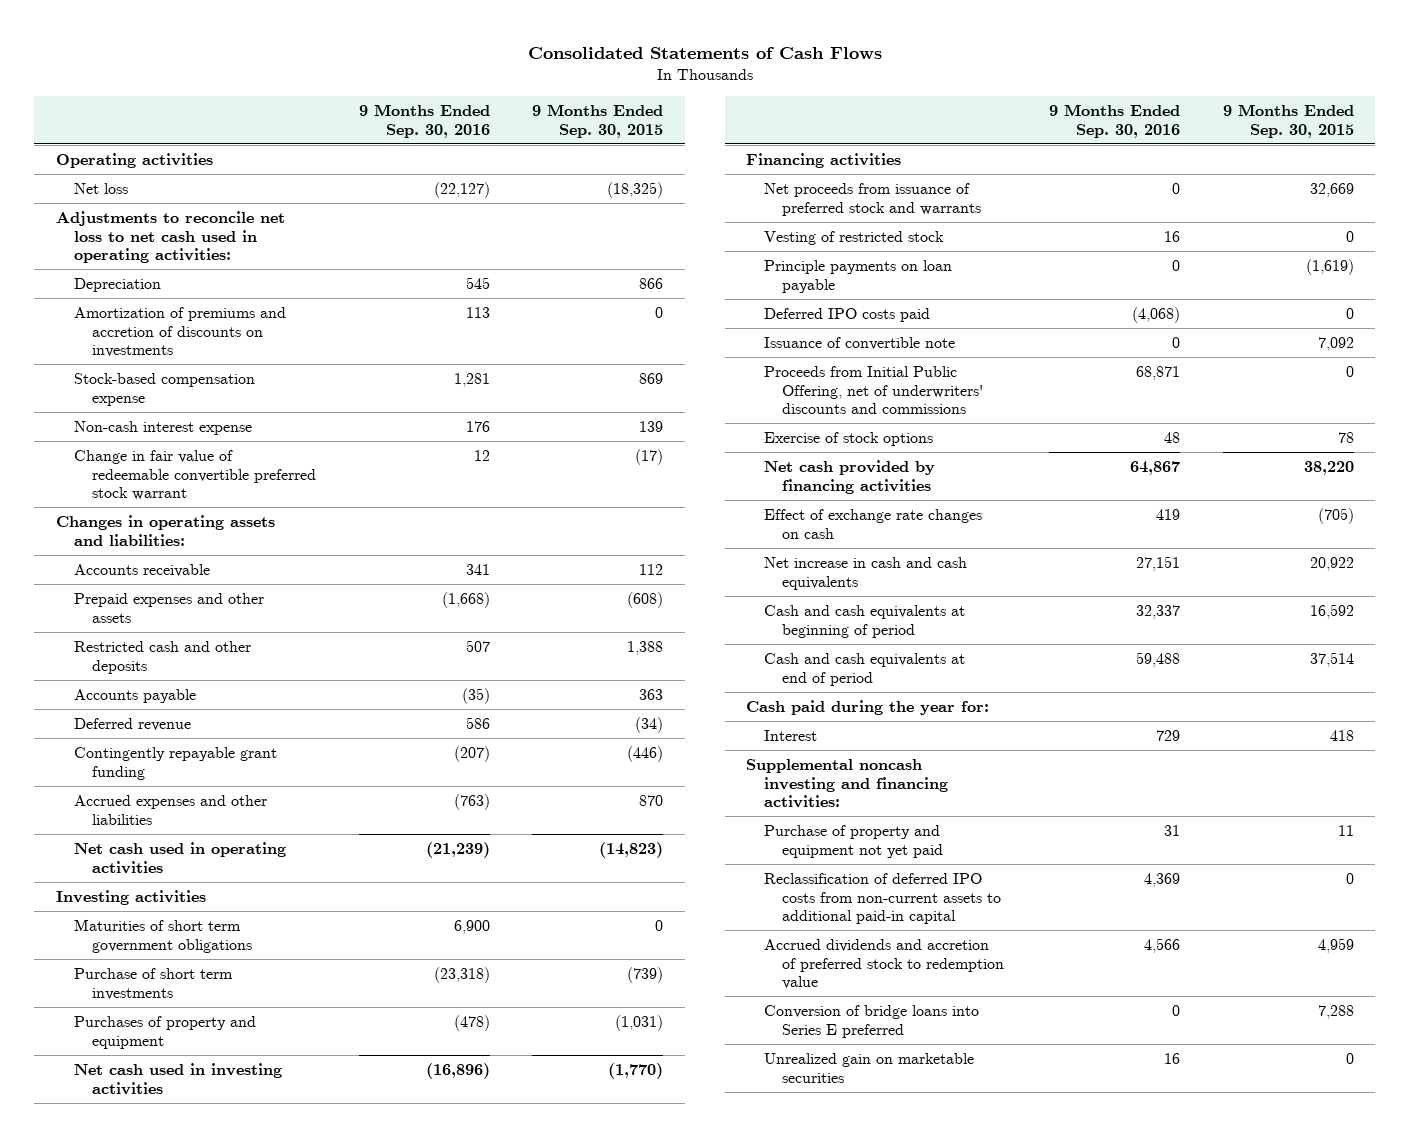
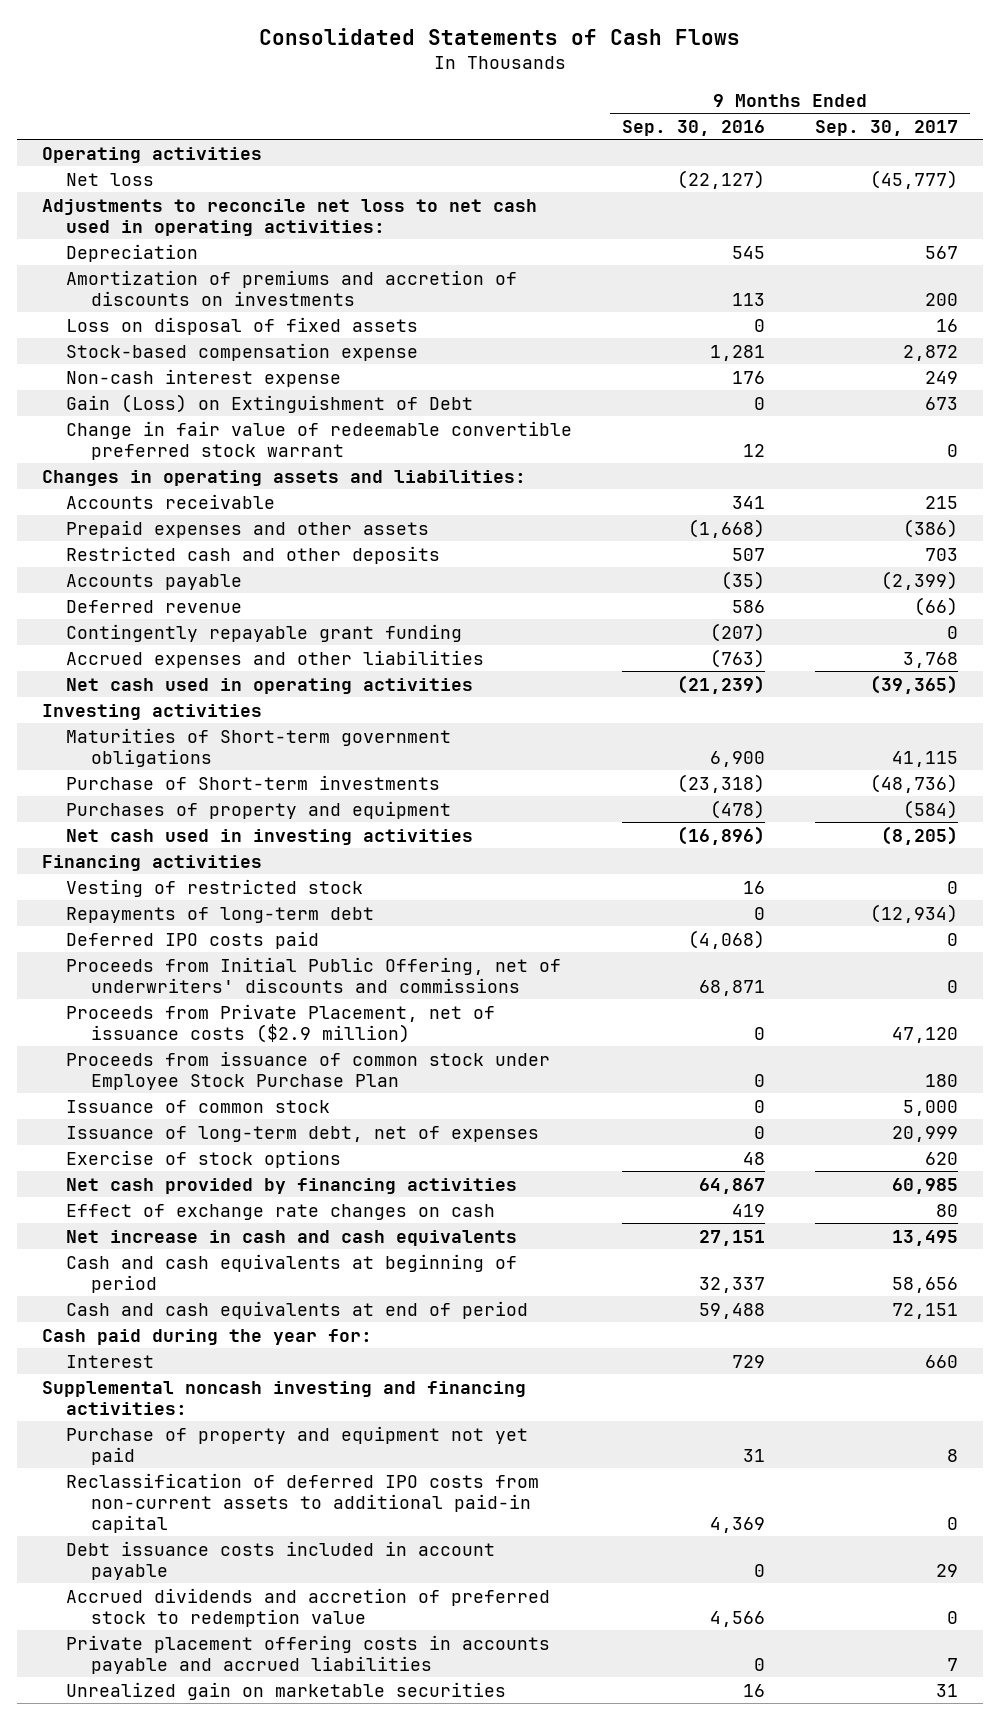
- | 9 Months Ended Sep. 30, 2016 | 9 Months Ended Sep. 30, 2015
+ | 9 Months Ended Sep. 30, 2016 | 9 Months Ended Sep. 30, 2017
+ Loss on disposal of fixed assets | 0 | 16
+ Gain (Loss) on Extinguishment of Debt | 0 | 673
- Maturities of short term government obligations | 6,900 | 0
- Purchase of short term investments | (23,318) | (739)
+ Maturities of Short-term government obligations | 6,900 | 41,115
+ Purchase of Short-term investments | (23,318) | (48,736)
- Net proceeds from issuance of preferred stock and warrants | 0 | 32,669
- Principle payments on loan payable | 0 | (1,619)
+ Repayments of long-term debt | 0 | (12,934)
- Issuance of convertible note | 0 | 7,092
+ Proceeds from Private Placement, net of issuance costs ($2.9 million) | 0 | 47,120
+ Proceeds from issuance of common stock under Employee Stock Purchase Plan | 0 | 180
+ Issuance of common stock | 0 | 5,000
+ Issuance of long-term debt, net of expenses | 0 | 20,999
+ Debt issuance costs included in account payable | 0 | 29
- Conversion of bridge loans into Series E preferred | 0 | 7,288
+ Private placement offering costs in accounts payable and accrued liabilities | 0 | 7

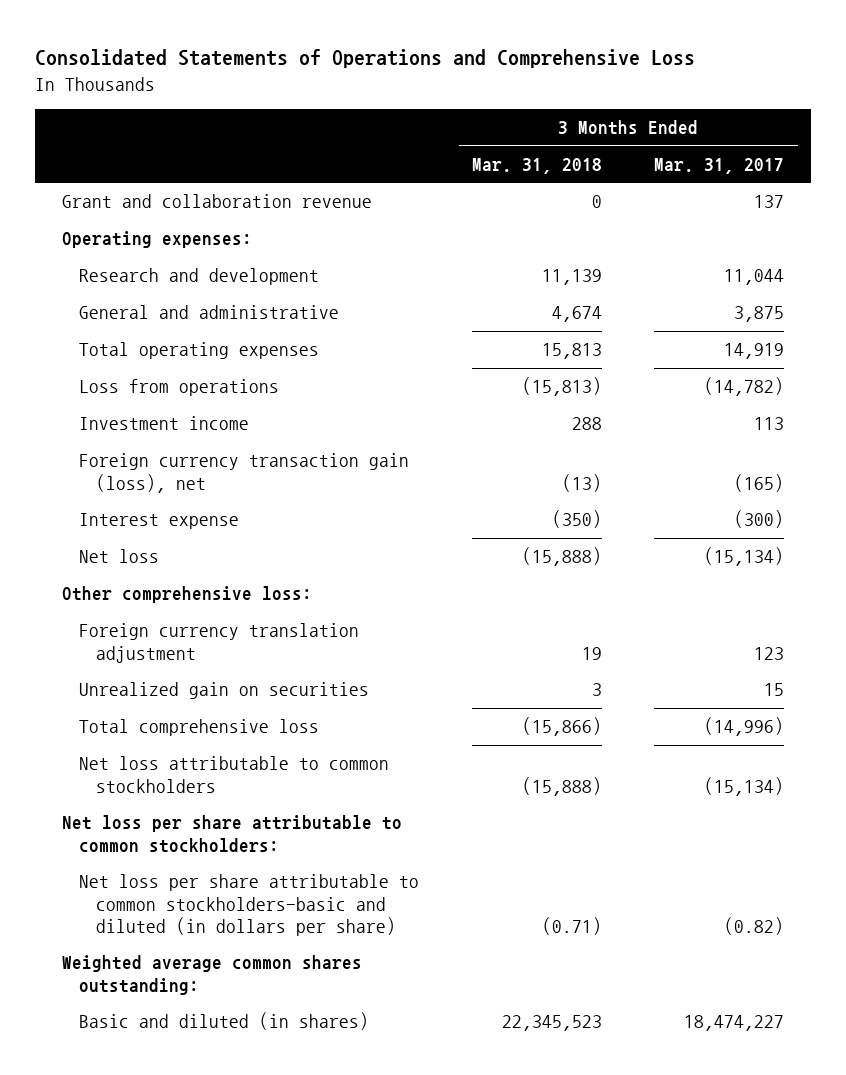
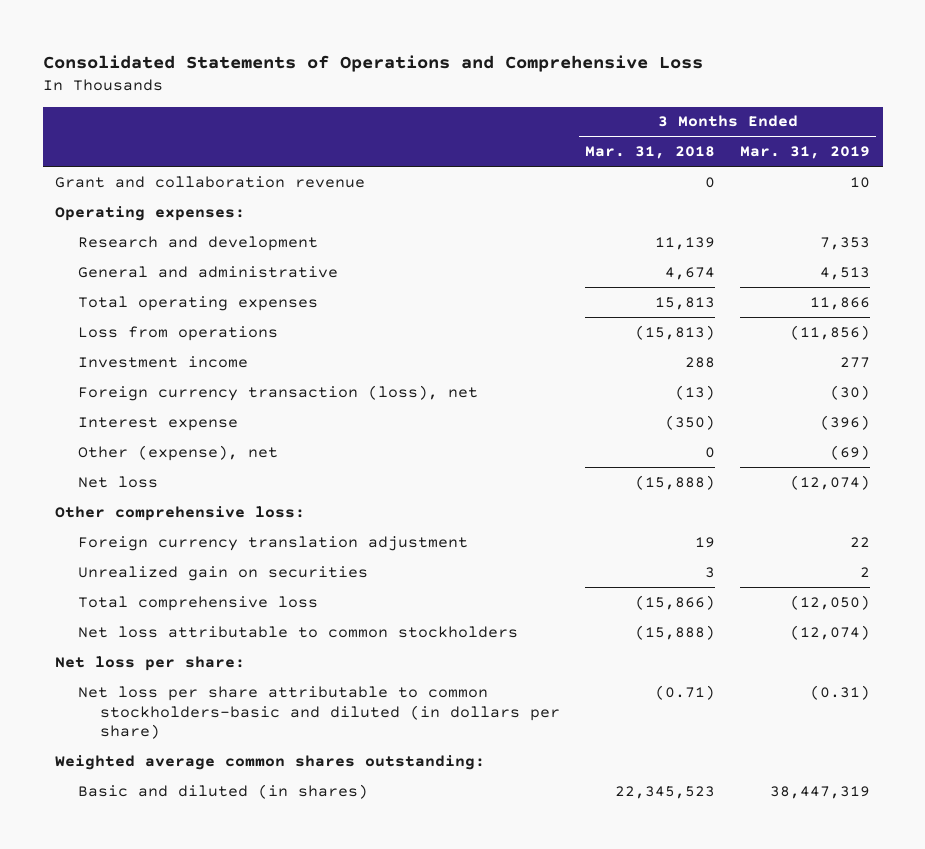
- | 3 Months Ended Mar. 31, 2018 | 3 Months Ended Mar. 31, 2017
+ | 3 Months Ended Mar. 31, 2018 | 3 Months Ended Mar. 31, 2019
- Foreign currency transaction gain (loss), net | (13) | (165)
+ Foreign currency transaction (loss), net | (13) | (30)
+ Other (expense), net | 0 | (69)
- Net loss per share attributable to common stockholders:
+ Net loss per share:

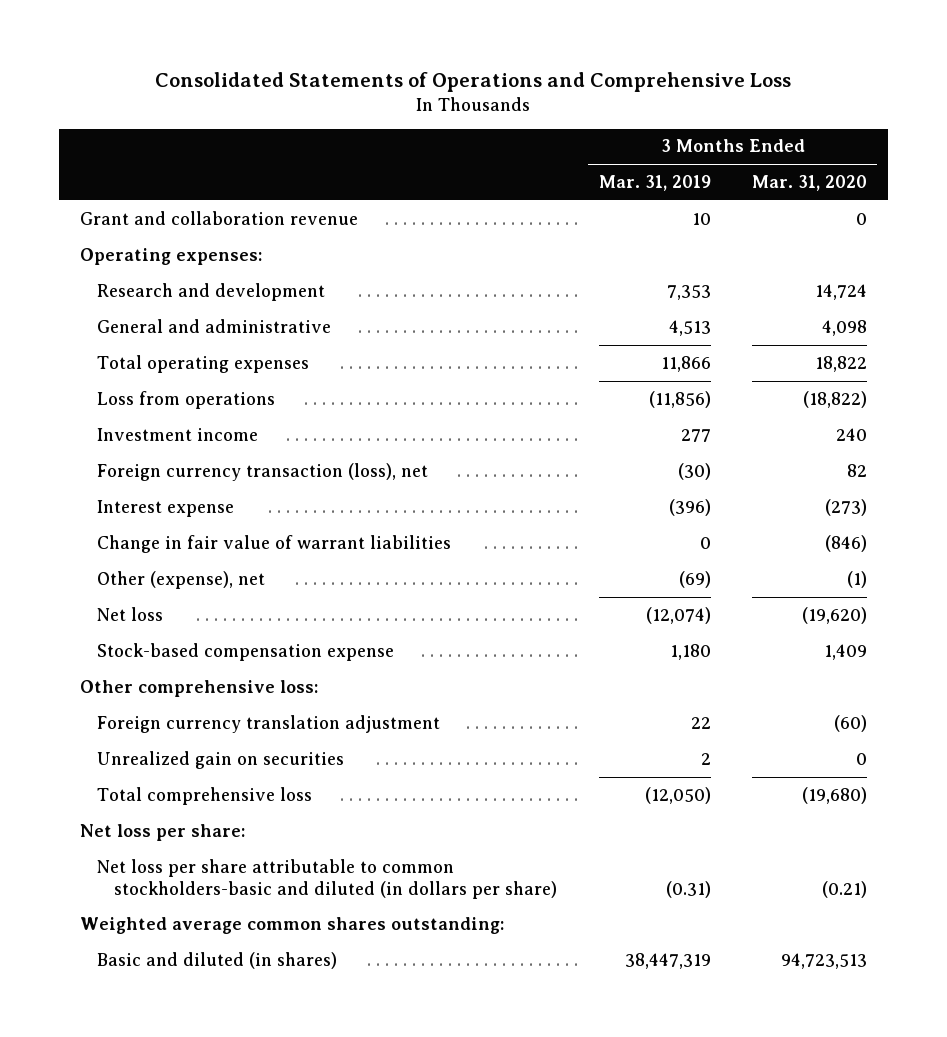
- | 3 Months Ended Mar. 31, 2018 | 3 Months Ended Mar. 31, 2019
+ | 3 Months Ended Mar. 31, 2019 | 3 Months Ended Mar. 31, 2020
+ Change in fair value of warrant liabilities | 0 | (846)
+ Stock-based compensation expense | 1,180 | 1,409
- Net loss attributable to common stockholders | (15,888) | (12,074)

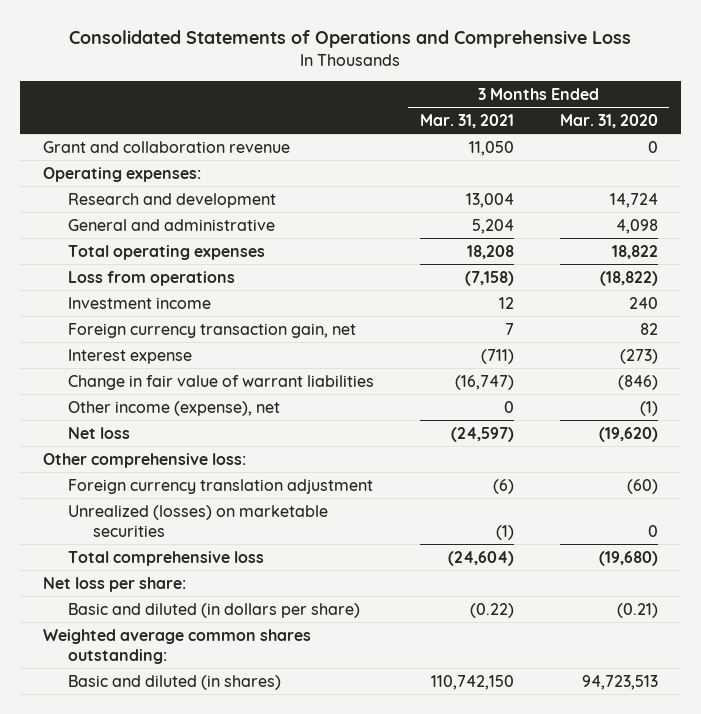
- | 3 Months Ended Mar. 31, 2019 | 3 Months Ended Mar. 31, 2020
+ | 3 Months Ended Mar. 31, 2021 | 3 Months Ended Mar. 31, 2020
- Foreign currency transaction (loss), net | (30) | 82
+ Foreign currency transaction gain, net | 7 | 82
- Other (expense), net | (69) | (1)
+ Other income (expense), net | 0 | (1)
- Stock-based compensation expense | 1,180 | 1,409
- Unrealized gain on securities | 2 | 0
+ Unrealized (losses) on marketable securities | (1) | 0
- Net loss per share attributable to common stockholders-basic and diluted (in dollars per share) | (0.31) | (0.21)
+ Basic and diluted (in dollars per share) | (0.22) | (0.21)

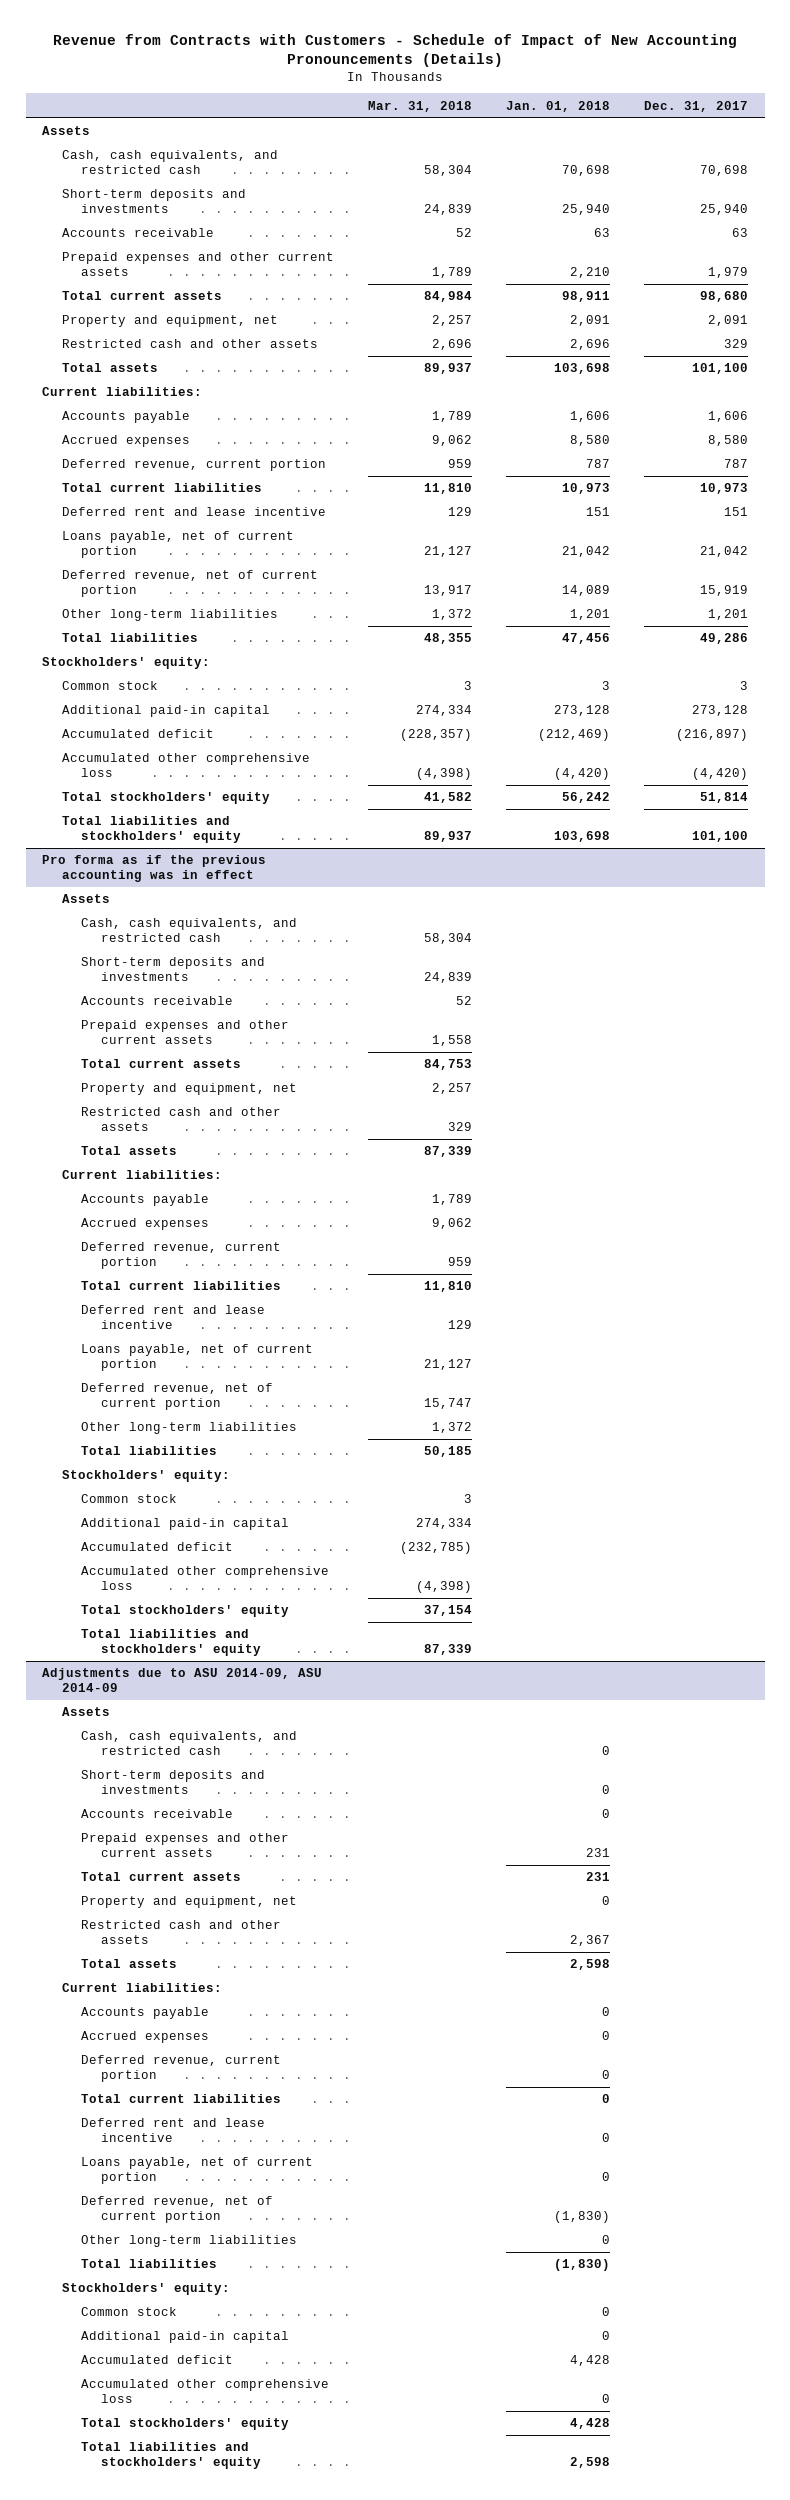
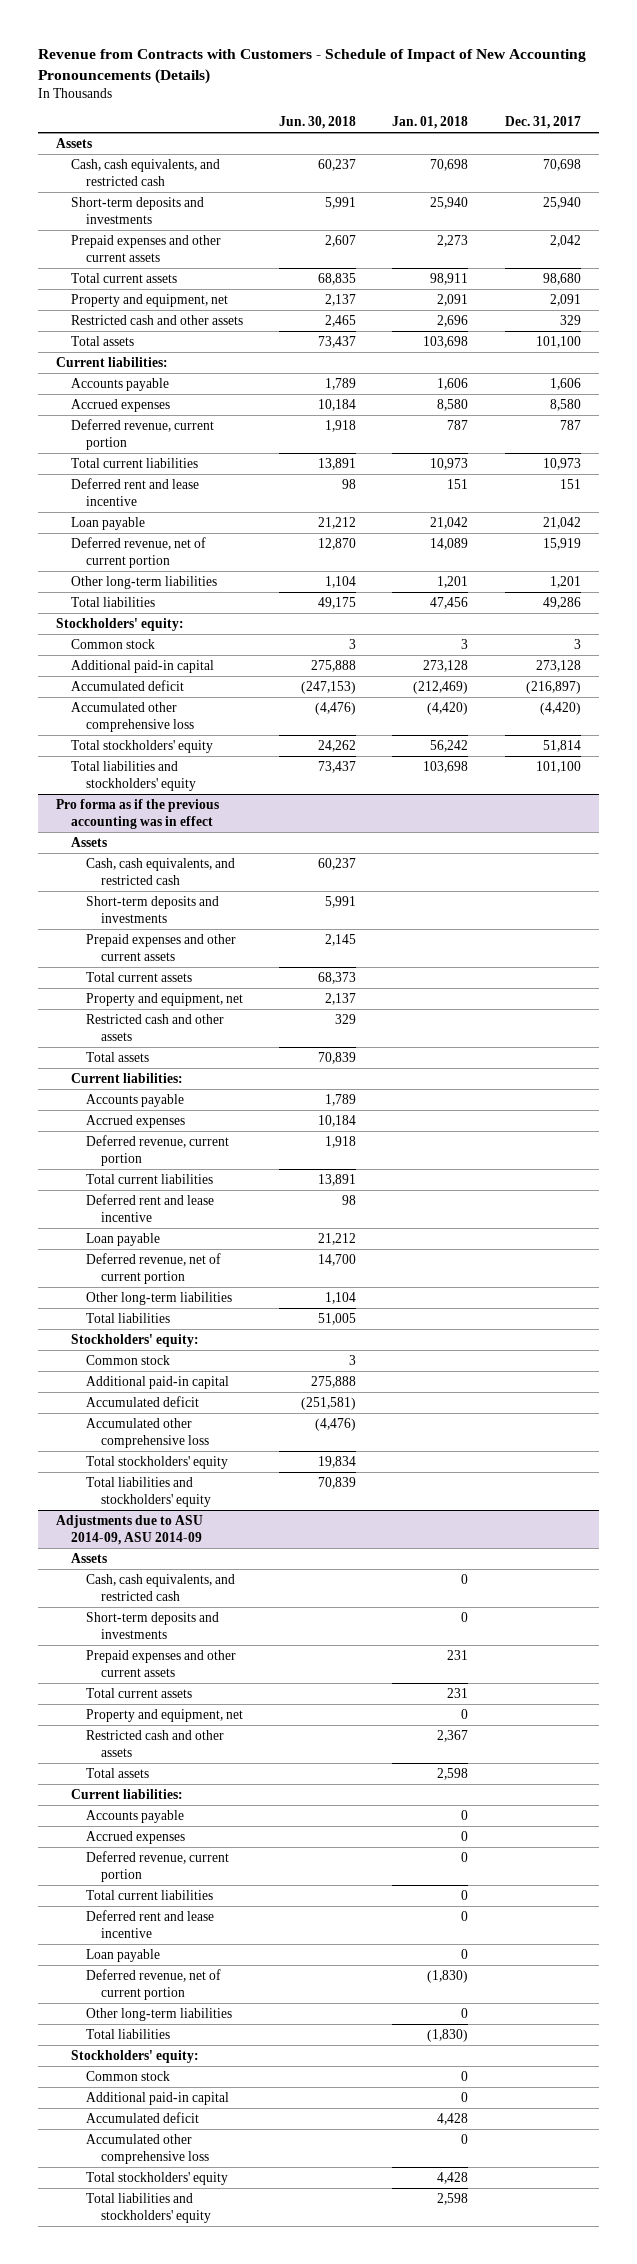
- | Mar. 31, 2018 | Jan. 01, 2018 | Dec. 31, 2017
+ | Jun. 30, 2018 | Jan. 01, 2018 | Dec. 31, 2017
- Accounts receivable | 52 | 63 | 63
- Prepaid expenses and other current assets | 1,789 | 2,210 | 1,979
+ Prepaid expenses and other current assets | 2,607 | 2,273 | 2,042
- Loans payable, net of current portion | 21,127 | 21,042 | 21,042
+ Loan payable | 21,212 | 21,042 | 21,042
@ Pro forma as if the previous accounting was in effect
- Accounts receivable | 52 | |
- Loans payable, net of current portion | 21,127 | |
+ Loan payable | 21,212 | |
@ Adjustments due to ASU 2014-09, ASU 2014-09
- Accounts receivable | | 0 |
- Loans payable, net of current portion | | 0 |
+ Loan payable | | 0 |

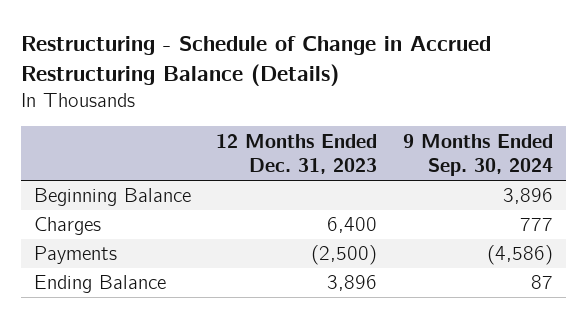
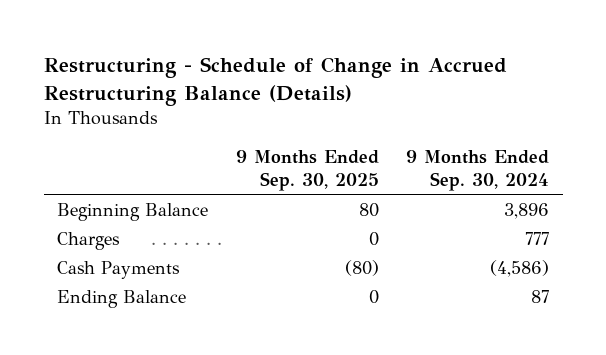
- | 12 Months Ended Dec. 31, 2023 | 9 Months Ended Sep. 30, 2024
+ | 9 Months Ended Sep. 30, 2025 | 9 Months Ended Sep. 30, 2024
- Payments | (2,500) | (4,586)
+ Cash Payments | (80) | (4,586)

